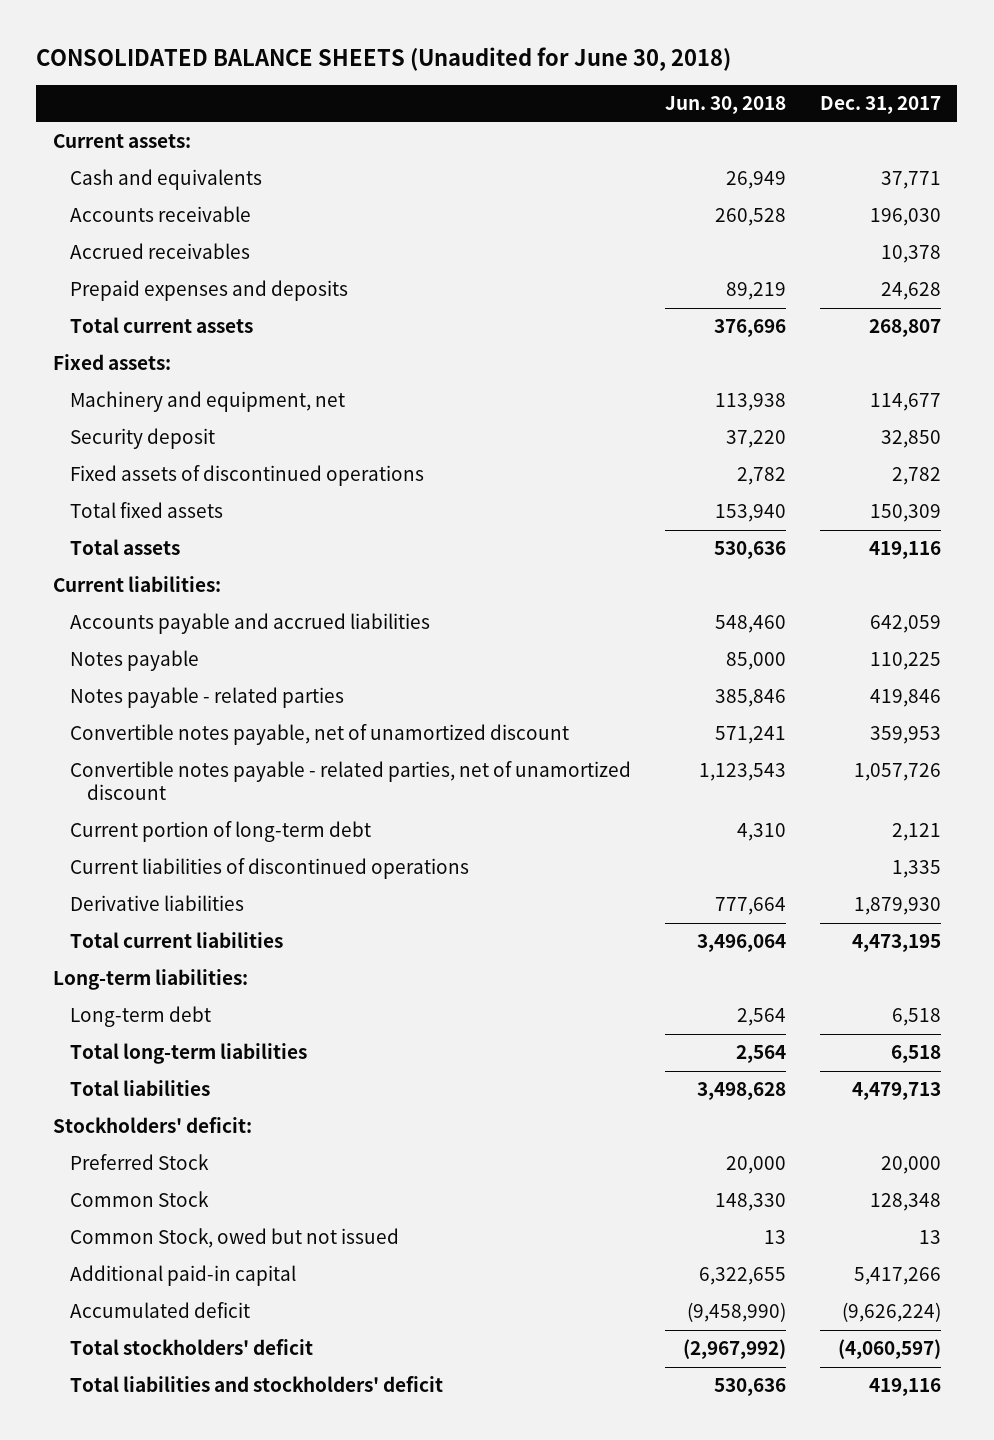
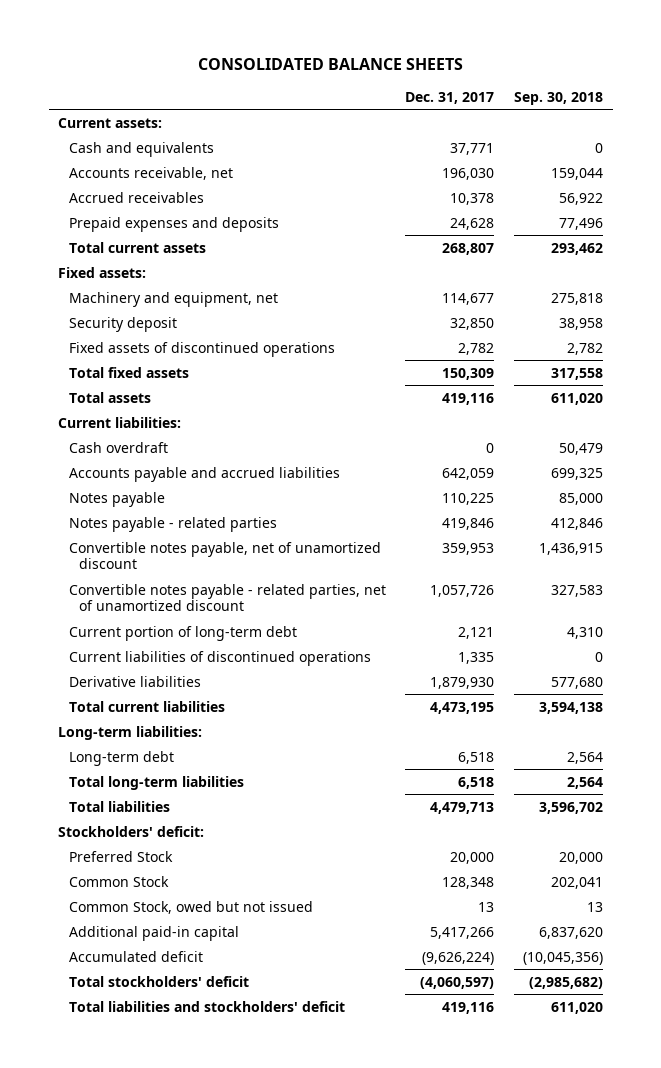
- CONSOLIDATED BALANCE SHEETS (Unaudited for June 30, 2018)
+ CONSOLIDATED BALANCE SHEETS
- | Jun. 30, 2018 | Dec. 31, 2017
+ | Dec. 31, 2017 | Sep. 30, 2018
- Accounts receivable | 260,528 | 196,030
+ Accounts receivable, net | 196,030 | 159,044
+ Cash overdraft | 0 | 50,479

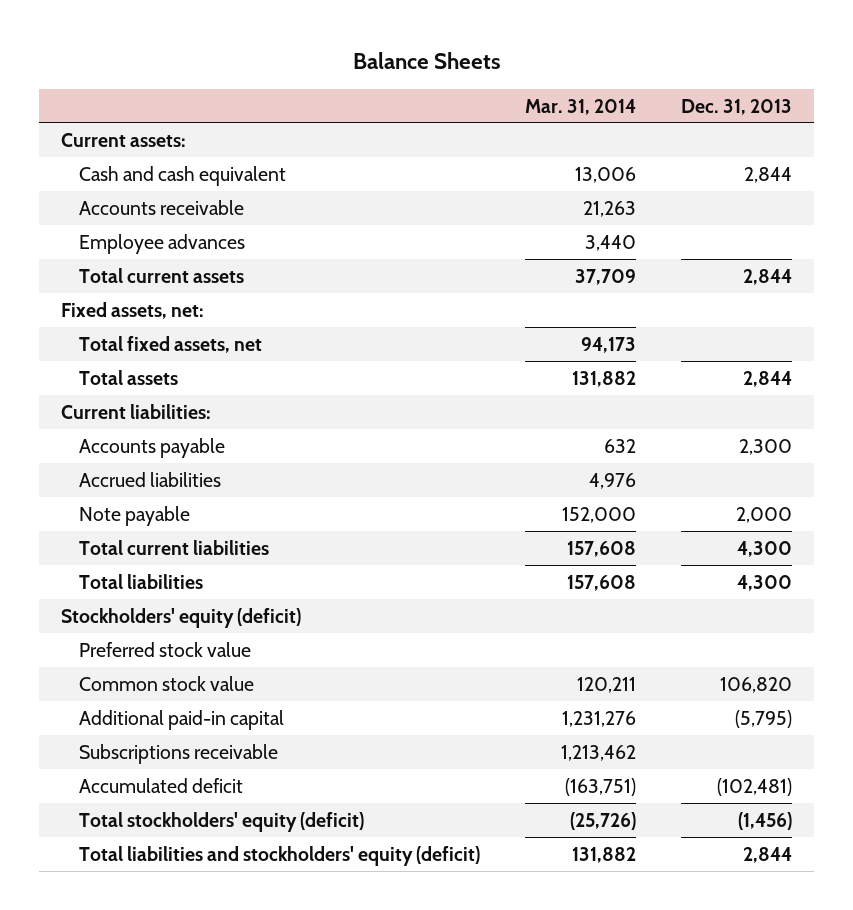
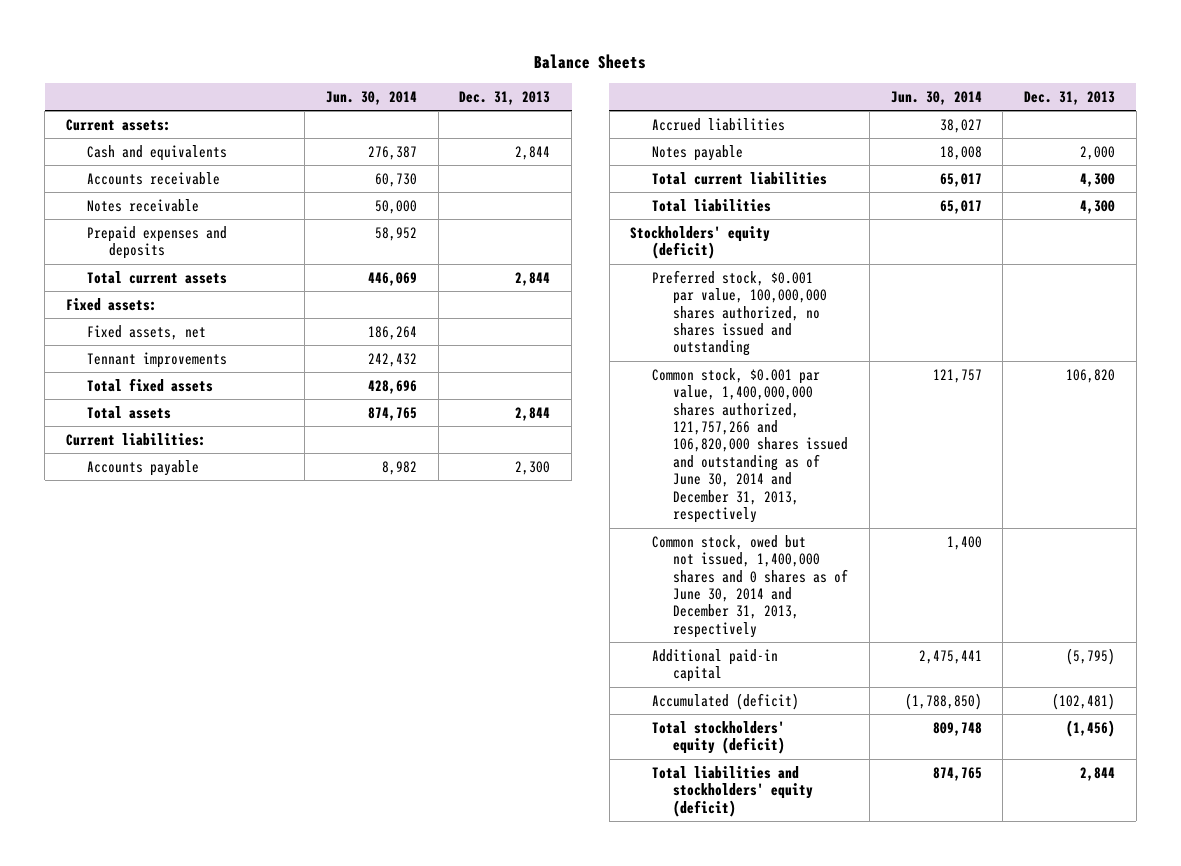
- | Mar. 31, 2014 | Dec. 31, 2013
+ | Jun. 30, 2014 | Dec. 31, 2013
- Cash and cash equivalent | 13,006 | 2,844
+ Cash and equivalents | 276,387 | 2,844
- Employee advances | 3,440 |
+ Notes receivable | 50,000 |
+ Prepaid expenses and deposits | 58,952 |
- Fixed assets, net:
- Total fixed assets, net | 94,173 |
+ Fixed assets:
+ Fixed assets, net | 186,264 |
+ Tennant improvements | 242,432 |
+ Total fixed assets | 428,696 |
- Note payable | 152,000 | 2,000
+ Notes payable | 18,008 | 2,000
- Preferred stock value
- Common stock value | 120,211 | 106,820
+ Preferred stock, $0.001 par value, 100,000,000 shares authorized, no shares issued and outstanding
+ Common stock, $0.001 par value, 1,400,000,000 shares authorized, 121,757,266 and 106,820,000 shares issued and outstanding as of June 30, 2014 and December 31, 2013, respectively | 121,757 | 106,820
+ Common stock, owed but not issued, 1,400,000 shares and 0 shares as of June 30, 2014 and December 31, 2013, respectively | 1,400 |
- Subscriptions receivable | 1,213,462 |
- Accumulated deficit | (163,751) | (102,481)
+ Accumulated (deficit) | (1,788,850) | (102,481)

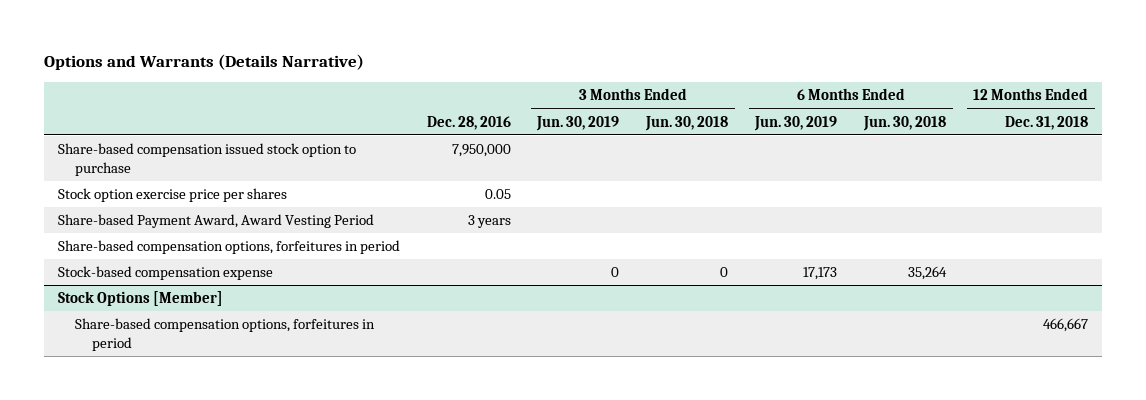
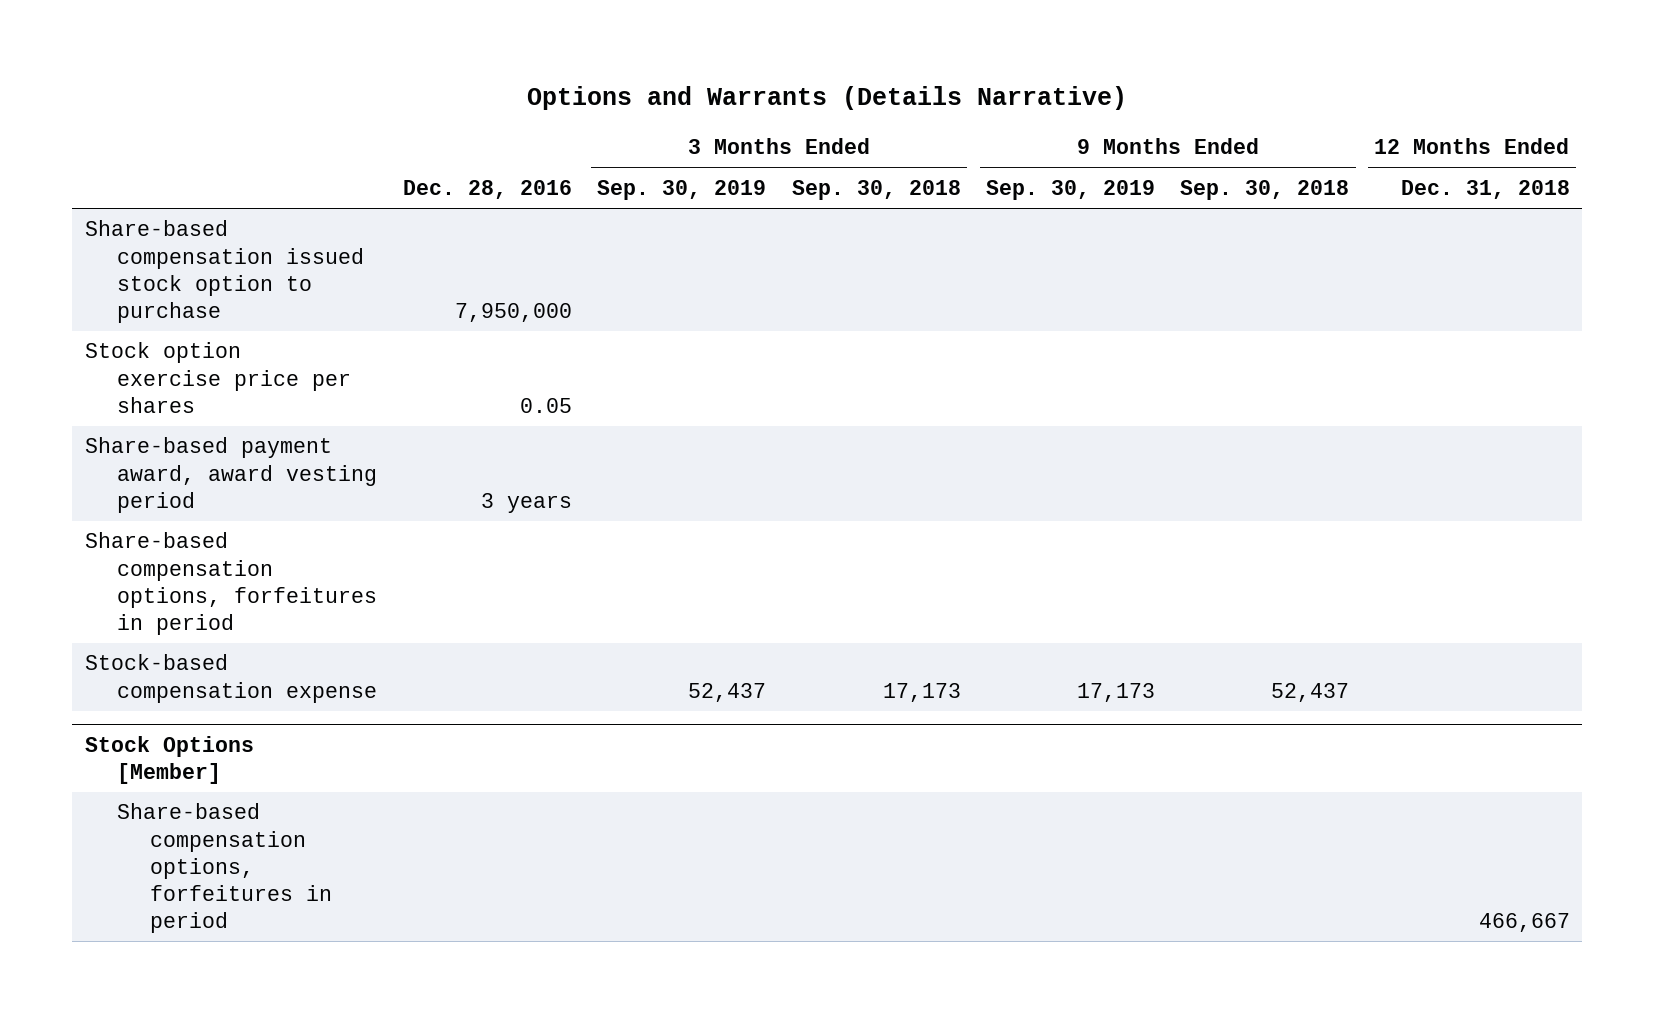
- | Dec. 28, 2016 | 3 Months Ended Jun. 30, 2019 | 3 Months Ended Jun. 30, 2018 | 6 Months Ended Jun. 30, 2019 | 6 Months Ended Jun. 30, 2018 | 12 Months Ended Dec. 31, 2018
+ | Dec. 28, 2016 | 3 Months Ended Sep. 30, 2019 | 3 Months Ended Sep. 30, 2018 | 9 Months Ended Sep. 30, 2019 | 9 Months Ended Sep. 30, 2018 | 12 Months Ended Dec. 31, 2018
- Share-based Payment Award, Award Vesting Period | 3 years | | | | |
+ Share-based payment award, award vesting period | 3 years | | | | |

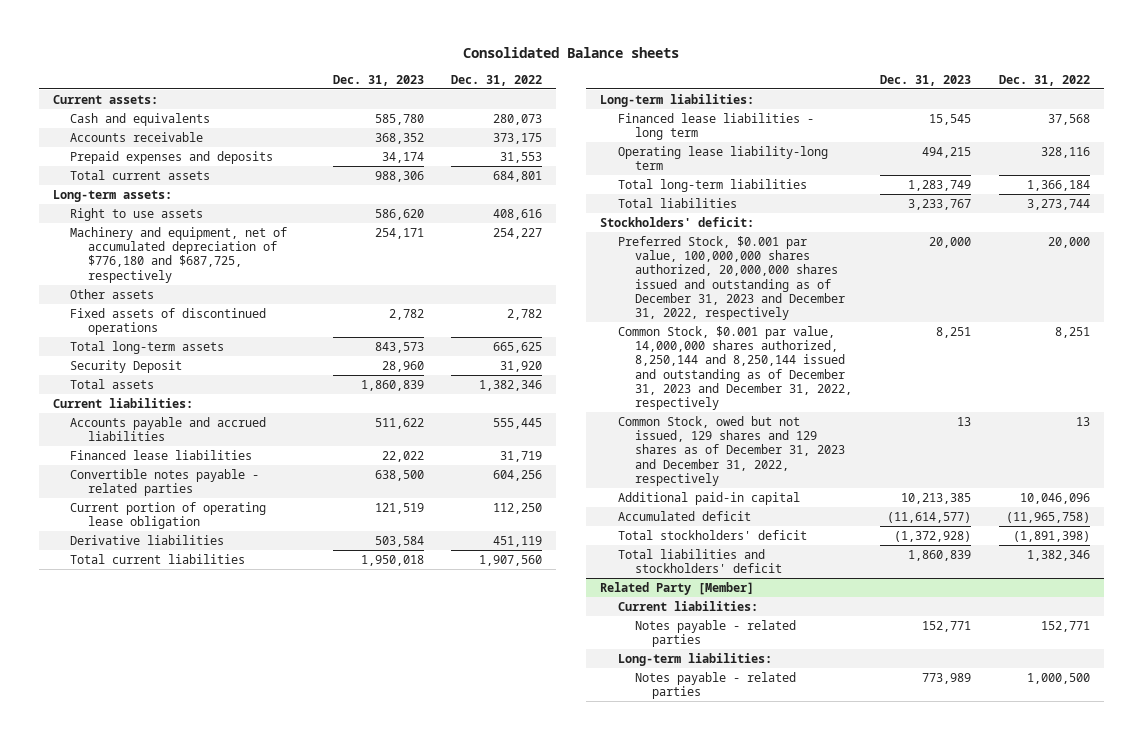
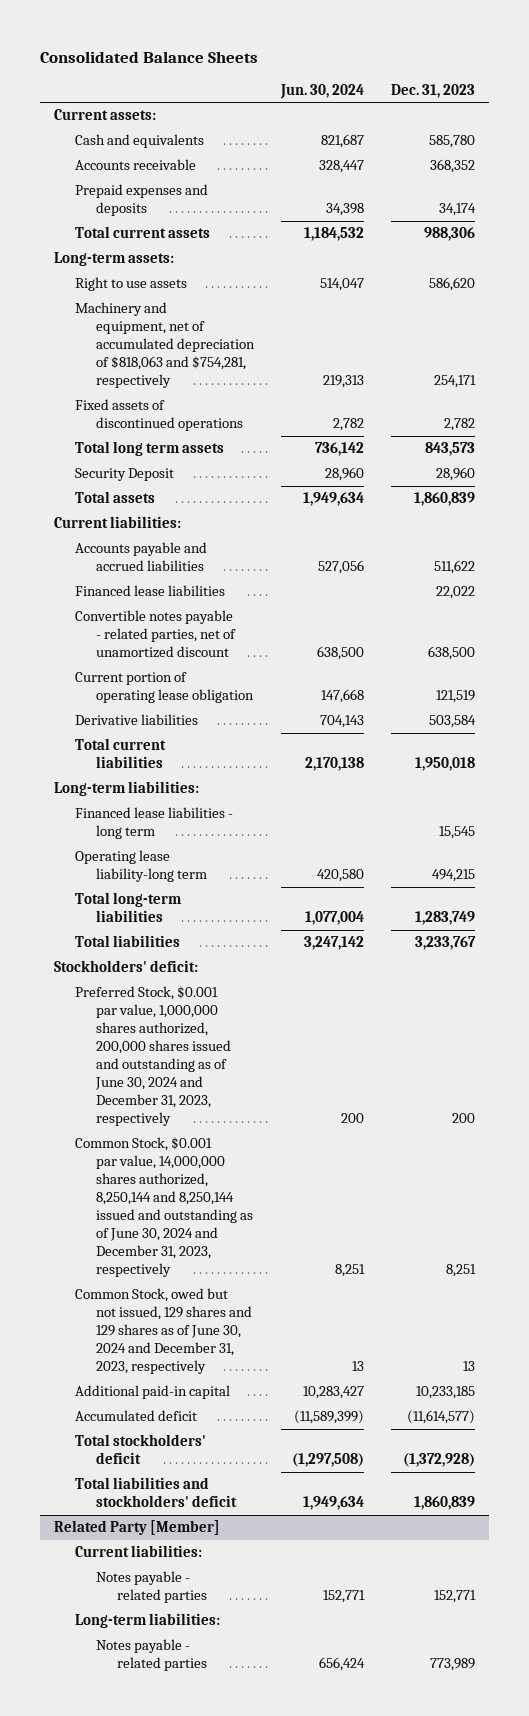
- Consolidated Balance sheets
+ Consolidated Balance Sheets
- | Dec. 31, 2023 | Dec. 31, 2022
+ | Jun. 30, 2024 | Dec. 31, 2023
- Machinery and equipment, net of accumulated depreciation of $776,180 and $687,725, respectively | 254,171 | 254,227
- Other assets
+ Machinery and equipment, net of accumulated depreciation of $818,063 and $754,281, respectively | 219,313 | 254,171
- Total long-term assets | 843,573 | 665,625
+ Total long term assets | 736,142 | 843,573
- Convertible notes payable - related parties | 638,500 | 604,256
+ Convertible notes payable - related parties, net of unamortized discount | 638,500 | 638,500
- Preferred Stock, $0.001 par value, 100,000,000 shares authorized, 20,000,000 shares issued and outstanding as of December 31, 2023 and December 31, 2022, respectively | 20,000 | 20,000
- Common Stock, $0.001 par value, 14,000,000 shares authorized, 8,250,144 and 8,250,144 issued and outstanding as of December 31, 2023 and December 31, 2022, respectively | 8,251 | 8,251
- Common Stock, owed but not issued, 129 shares and 129 shares as of December 31, 2023 and December 31, 2022, respectively | 13 | 13
- Additional paid-in capital | 10,213,385 | 10,046,096
+ Preferred Stock, $0.001 par value, 1,000,000 shares authorized, 200,000 shares issued and outstanding as of June 30, 2024 and December 31, 2023, respectively | 200 | 200
+ Common Stock, $0.001 par value, 14,000,000 shares authorized, 8,250,144 and 8,250,144 issued and outstanding as of June 30, 2024 and December 31, 2023, respectively | 8,251 | 8,251
+ Common Stock, owed but not issued, 129 shares and 129 shares as of June 30, 2024 and December 31, 2023, respectively | 13 | 13
+ Additional paid-in capital | 10,283,427 | 10,233,185

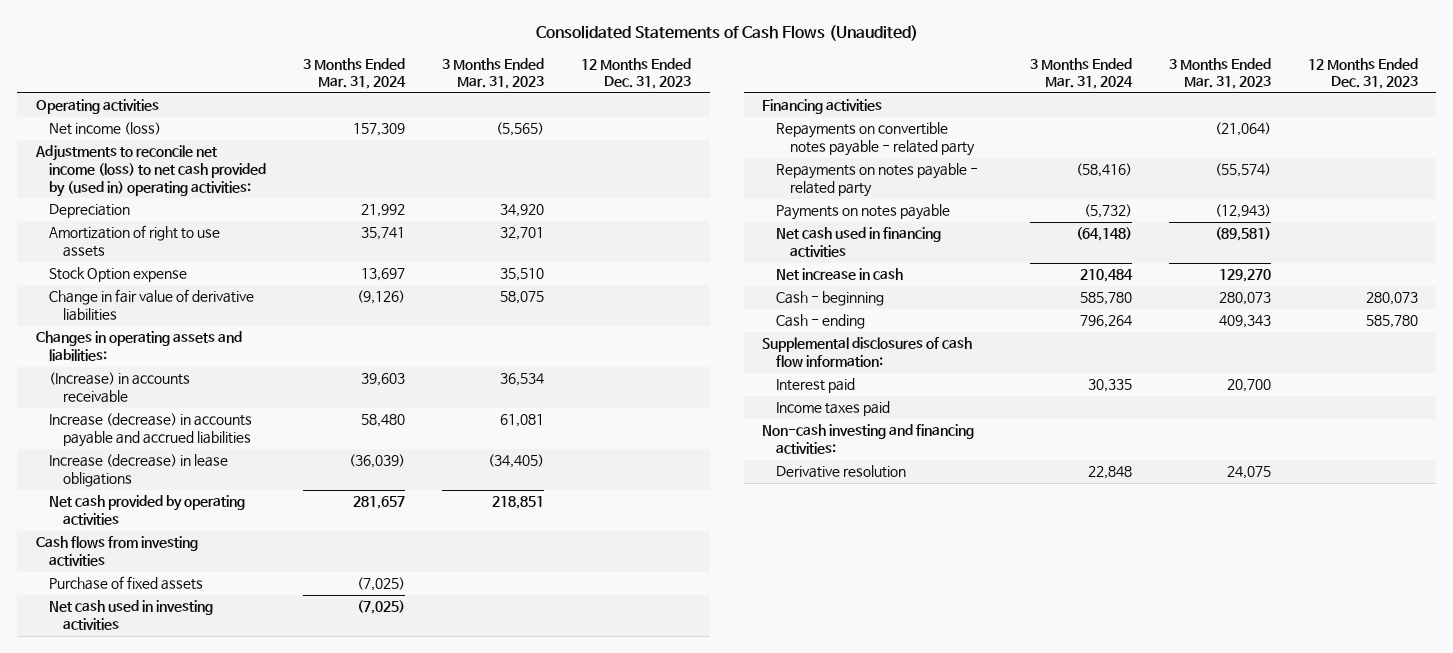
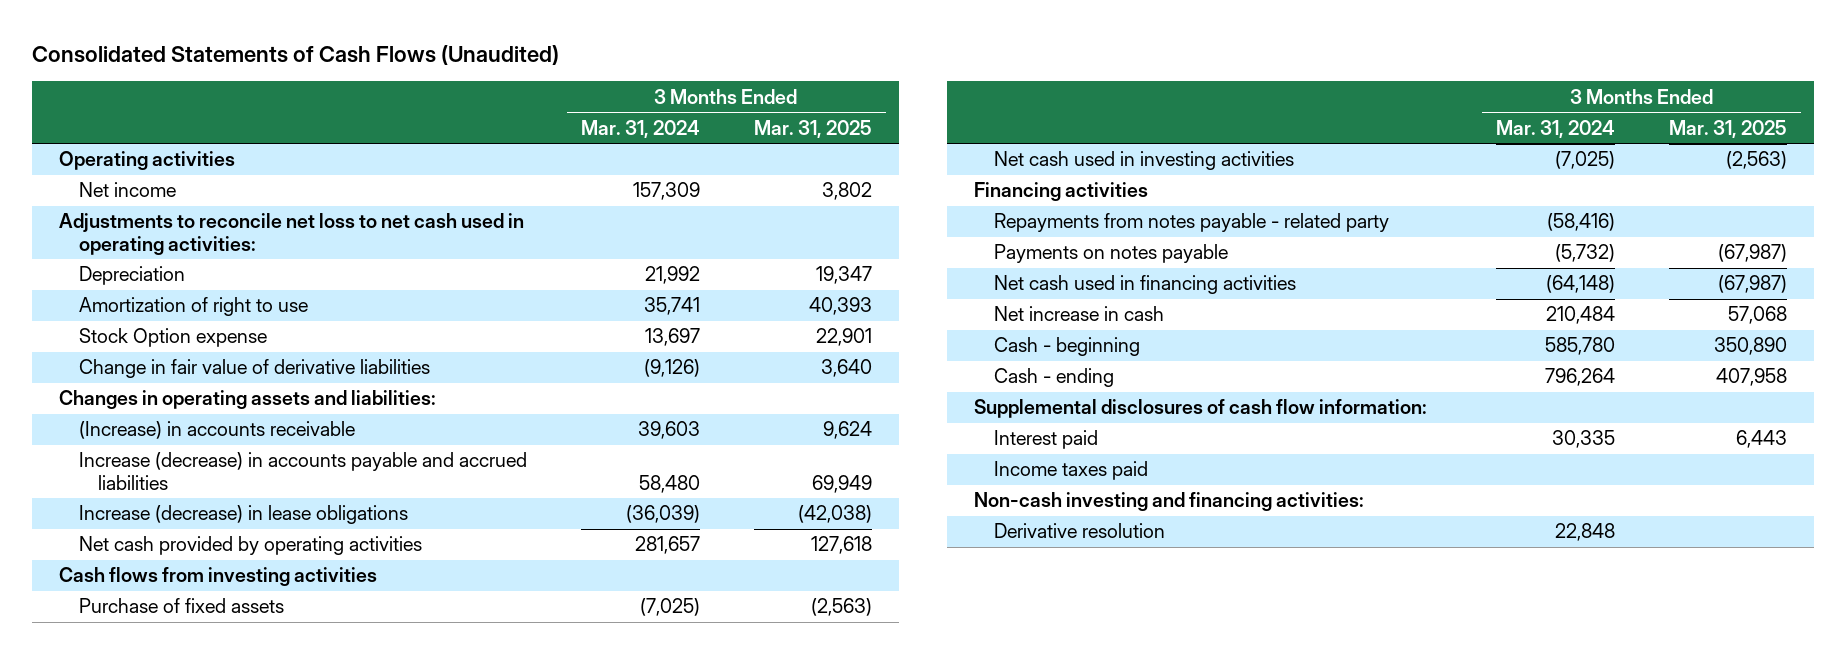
- | 3 Months Ended Mar. 31, 2024 | 3 Months Ended Mar. 31, 2023 | 12 Months Ended Dec. 31, 2023
+ | 3 Months Ended Mar. 31, 2024 | 3 Months Ended Mar. 31, 2025
- Net income (loss) | 157,309 | (5,565) |
- Adjustments to reconcile net income (loss) to net cash provided by (used in) operating activities:
+ Net income | 157,309 | 3,802
+ Adjustments to reconcile net loss to net cash used in operating activities:
- Amortization of right to use assets | 35,741 | 32,701 |
+ Amortization of right to use | 35,741 | 40,393
- Repayments on convertible notes payable - related party | | (21,064) |
- Repayments on notes payable - related party | (58,416) | (55,574) |
+ Repayments from notes payable - related party | (58,416) |

